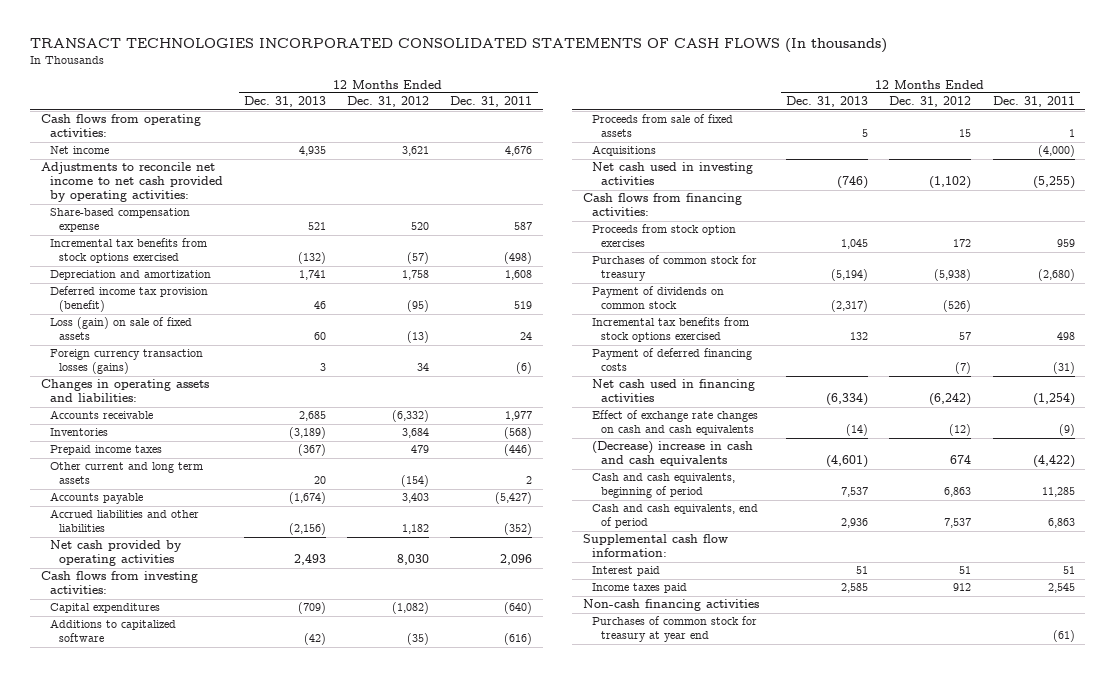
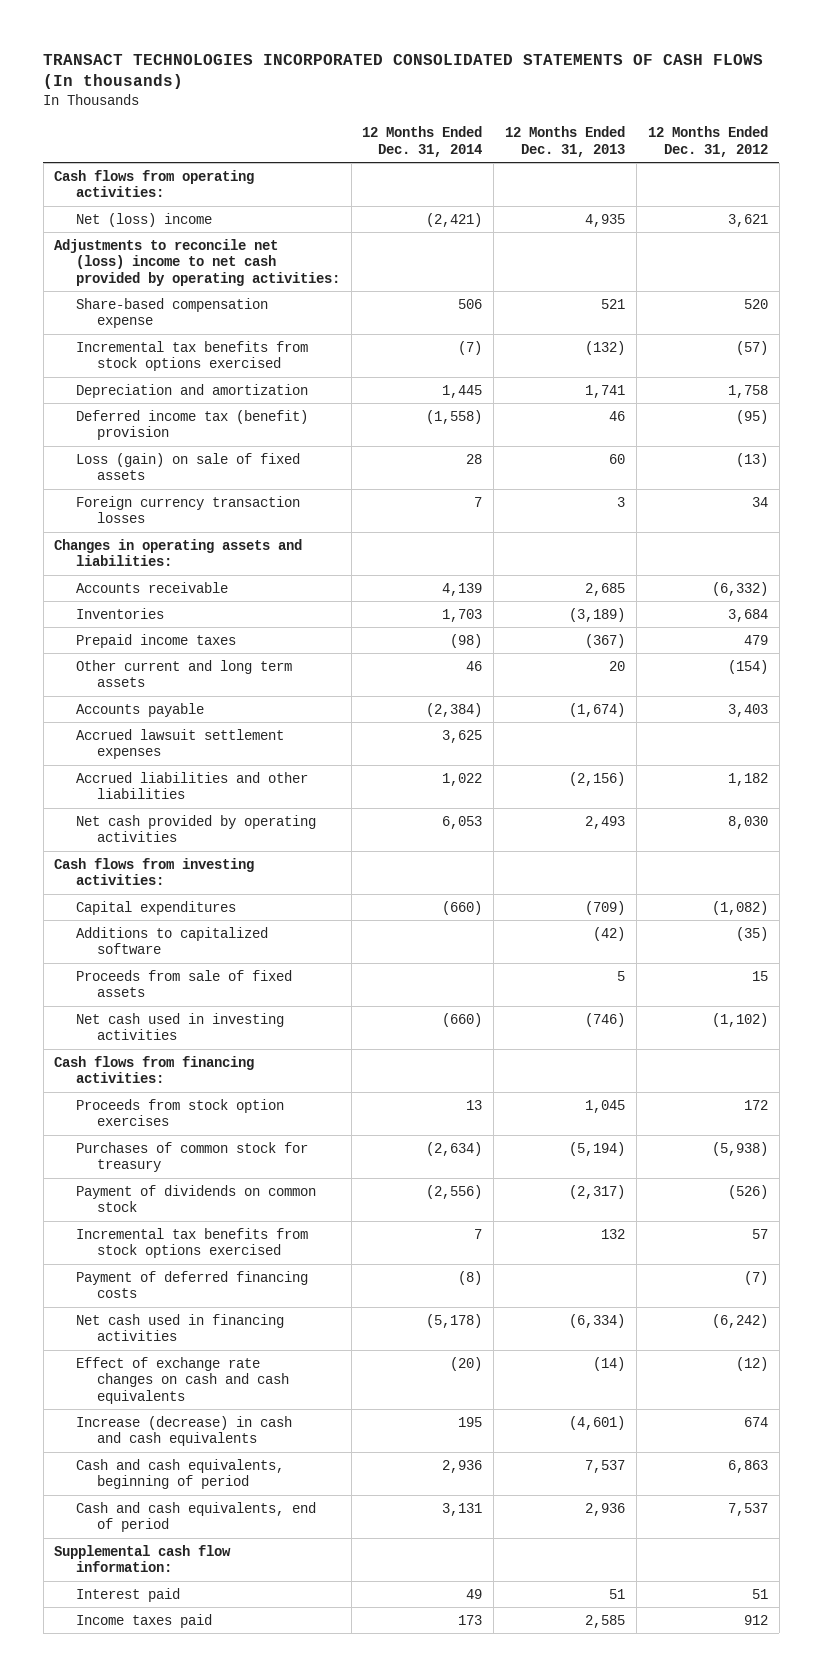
- | 12 Months Ended Dec. 31, 2013 | 12 Months Ended Dec. 31, 2012 | 12 Months Ended Dec. 31, 2011
+ | 12 Months Ended Dec. 31, 2014 | 12 Months Ended Dec. 31, 2013 | 12 Months Ended Dec. 31, 2012
- Net income | 4,935 | 3,621 | 4,676
- Adjustments to reconcile net income to net cash provided by operating activities:
+ Net (loss) income | (2,421) | 4,935 | 3,621
+ Adjustments to reconcile net (loss) income to net cash provided by operating activities:
- Deferred income tax provision (benefit) | 46 | (95) | 519
+ Deferred income tax (benefit) provision | (1,558) | 46 | (95)
- Foreign currency transaction losses (gains) | 3 | 34 | (6)
+ Foreign currency transaction losses | 7 | 3 | 34
+ Accrued lawsuit settlement expenses | 3,625 | |
- Acquisitions | | | (4,000)
- (Decrease) increase in cash and cash equivalents | (4,601) | 674 | (4,422)
+ Increase (decrease) in cash and cash equivalents | 195 | (4,601) | 674
- Non-cash financing activities
- Purchases of common stock for treasury at year end | | | (61)

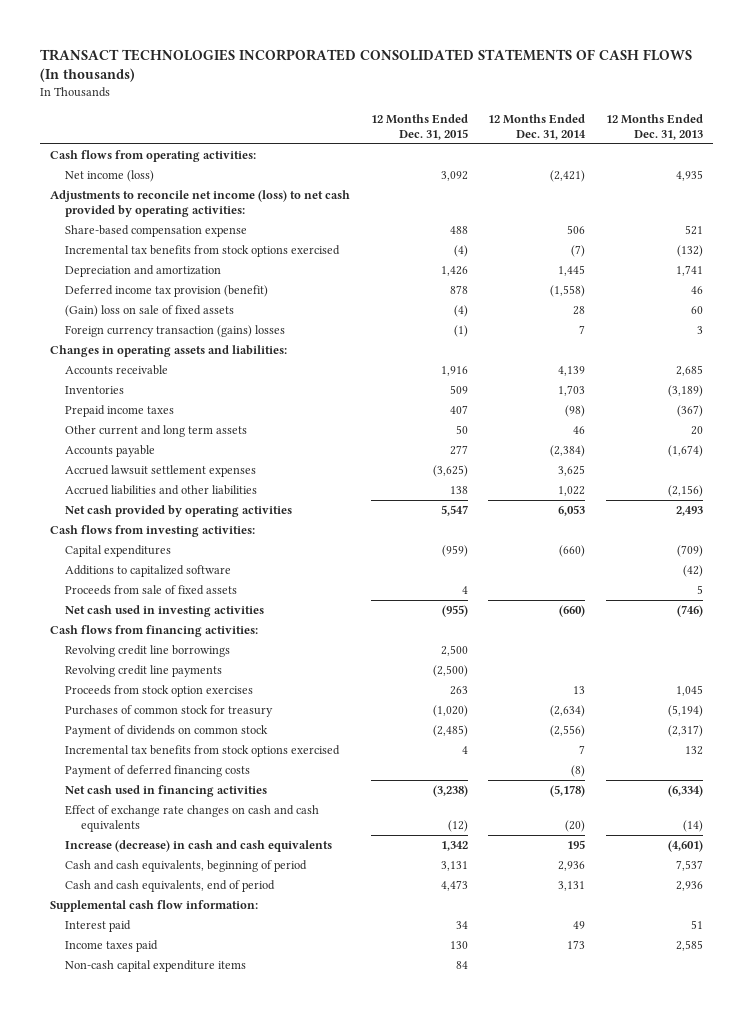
- | 12 Months Ended Dec. 31, 2014 | 12 Months Ended Dec. 31, 2013 | 12 Months Ended Dec. 31, 2012
+ | 12 Months Ended Dec. 31, 2015 | 12 Months Ended Dec. 31, 2014 | 12 Months Ended Dec. 31, 2013
- Net (loss) income | (2,421) | 4,935 | 3,621
- Adjustments to reconcile net (loss) income to net cash provided by operating activities:
+ Net income (loss) | 3,092 | (2,421) | 4,935
+ Adjustments to reconcile net income (loss) to net cash provided by operating activities:
- Deferred income tax (benefit) provision | (1,558) | 46 | (95)
- Loss (gain) on sale of fixed assets | 28 | 60 | (13)
- Foreign currency transaction losses | 7 | 3 | 34
+ Deferred income tax provision (benefit) | 878 | (1,558) | 46
+ (Gain) loss on sale of fixed assets | (4) | 28 | 60
+ Foreign currency transaction (gains) losses | (1) | 7 | 3
+ Revolving credit line borrowings | 2,500 | |
+ Revolving credit line payments | (2,500) | |
+ Non-cash capital expenditure items | 84 | |

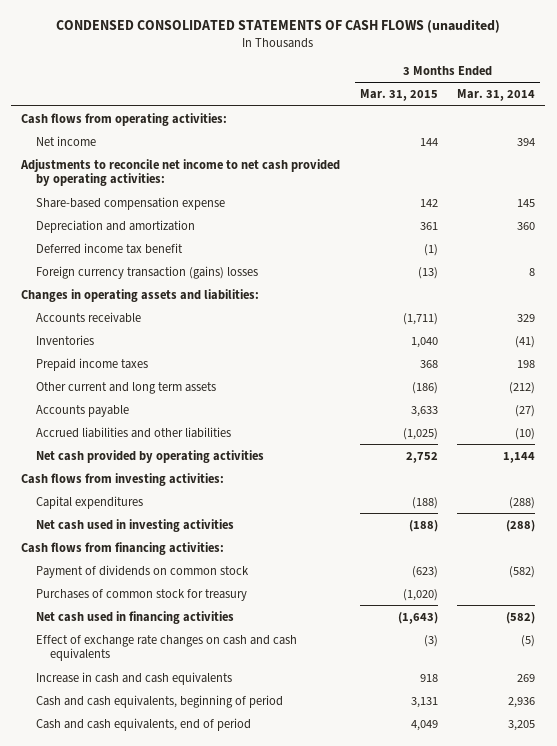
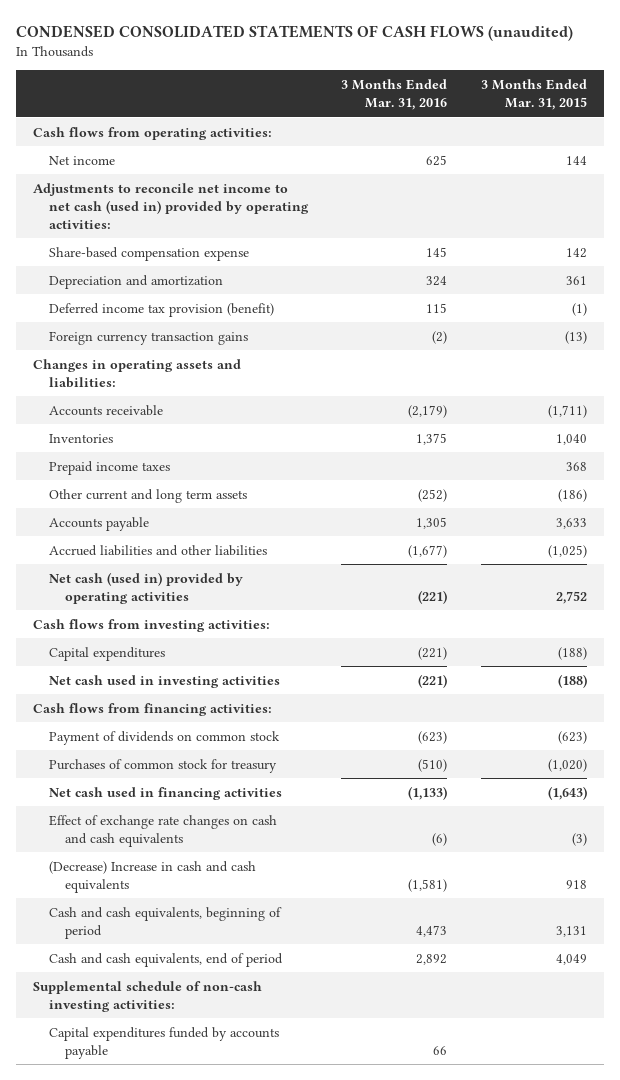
- | 3 Months Ended Mar. 31, 2015 | 3 Months Ended Mar. 31, 2014
+ | 3 Months Ended Mar. 31, 2016 | 3 Months Ended Mar. 31, 2015
- Adjustments to reconcile net income to net cash provided by operating activities:
+ Adjustments to reconcile net income to net cash (used in) provided by operating activities:
- Deferred income tax benefit | (1) |
- Foreign currency transaction (gains) losses | (13) | 8
+ Deferred income tax provision (benefit) | 115 | (1)
+ Foreign currency transaction gains | (2) | (13)
- Net cash provided by operating activities | 2,752 | 1,144
+ Net cash (used in) provided by operating activities | (221) | 2,752
- Increase in cash and cash equivalents | 918 | 269
+ (Decrease) Increase in cash and cash equivalents | (1,581) | 918
+ Supplemental schedule of non-cash investing activities:
+ Capital expenditures funded by accounts payable | 66 |

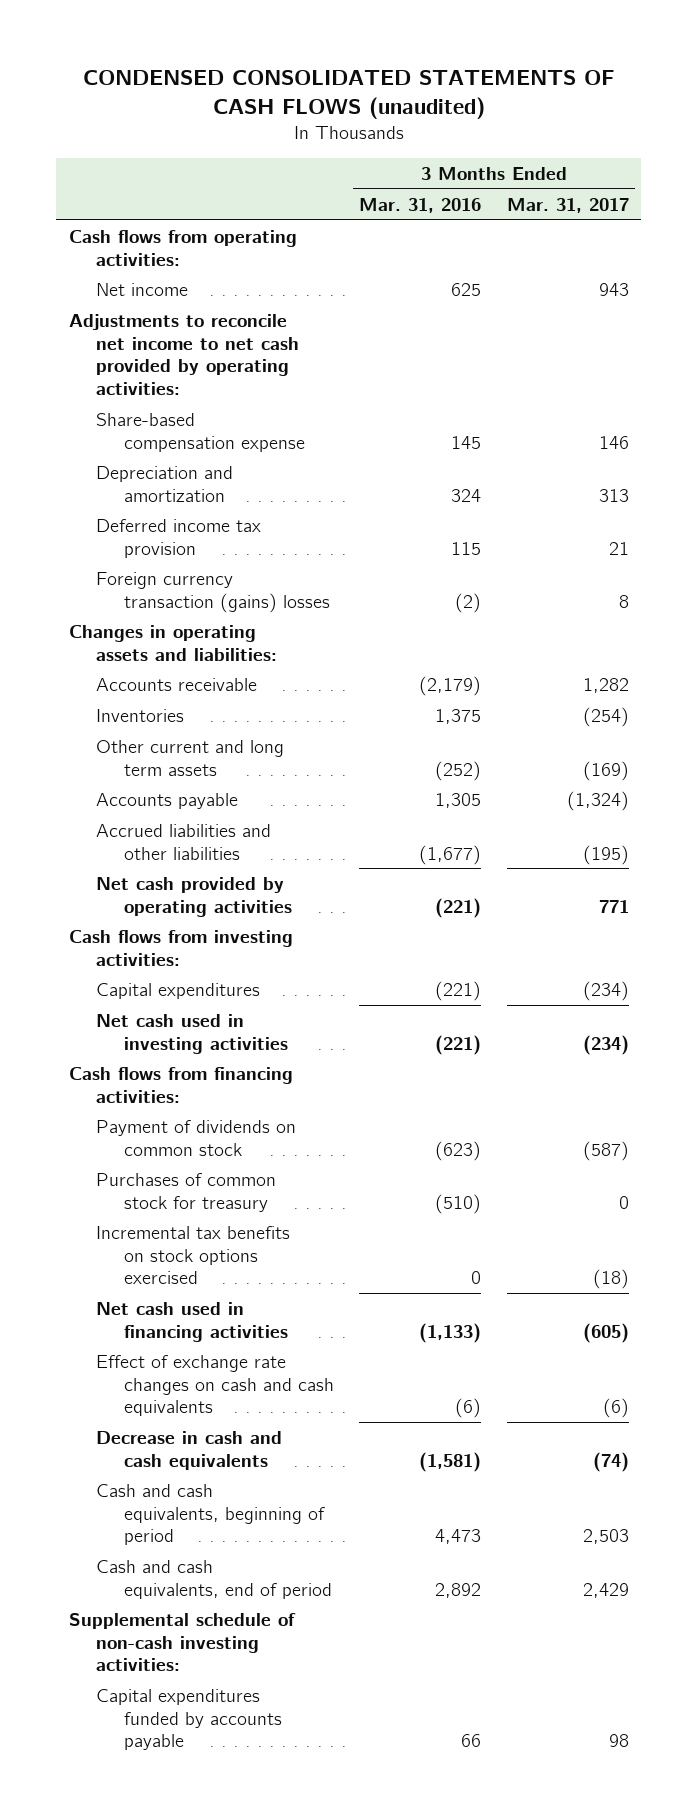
- | 3 Months Ended Mar. 31, 2016 | 3 Months Ended Mar. 31, 2015
+ | 3 Months Ended Mar. 31, 2016 | 3 Months Ended Mar. 31, 2017
- Adjustments to reconcile net income to net cash (used in) provided by operating activities:
+ Adjustments to reconcile net income to net cash provided by operating activities:
- Deferred income tax provision (benefit) | 115 | (1)
- Foreign currency transaction gains | (2) | (13)
+ Deferred income tax provision | 115 | 21
+ Foreign currency transaction (gains) losses | (2) | 8
- Prepaid income taxes | | 368
- Net cash (used in) provided by operating activities | (221) | 2,752
+ Net cash provided by operating activities | (221) | 771
+ Incremental tax benefits on stock options exercised | 0 | (18)
- (Decrease) Increase in cash and cash equivalents | (1,581) | 918
+ Decrease in cash and cash equivalents | (1,581) | (74)

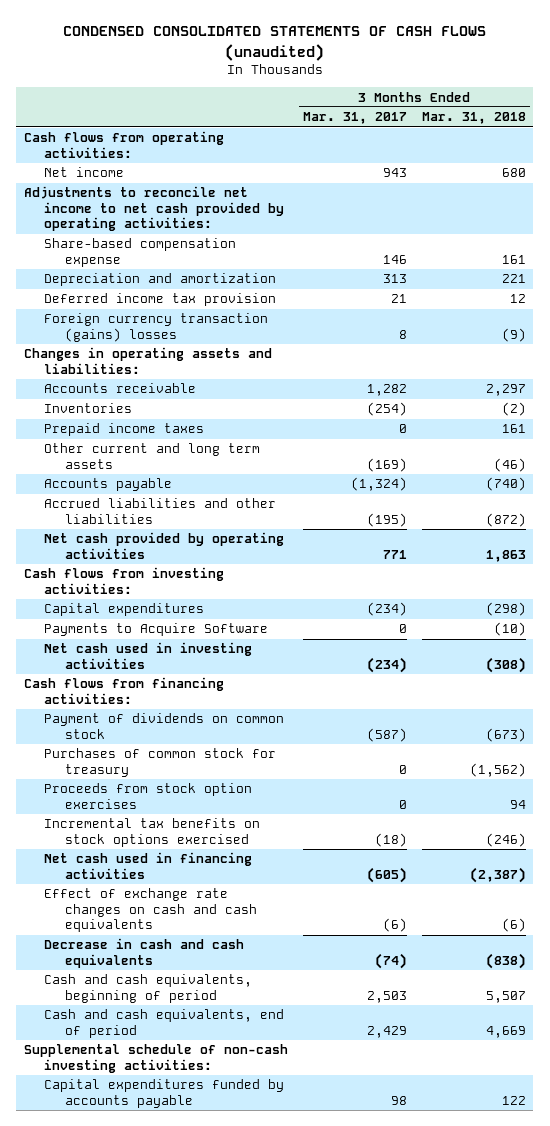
- | 3 Months Ended Mar. 31, 2016 | 3 Months Ended Mar. 31, 2017
+ | 3 Months Ended Mar. 31, 2017 | 3 Months Ended Mar. 31, 2018
+ Prepaid income taxes | 0 | 161
+ Payments to Acquire Software | 0 | (10)
+ Proceeds from stock option exercises | 0 | 94

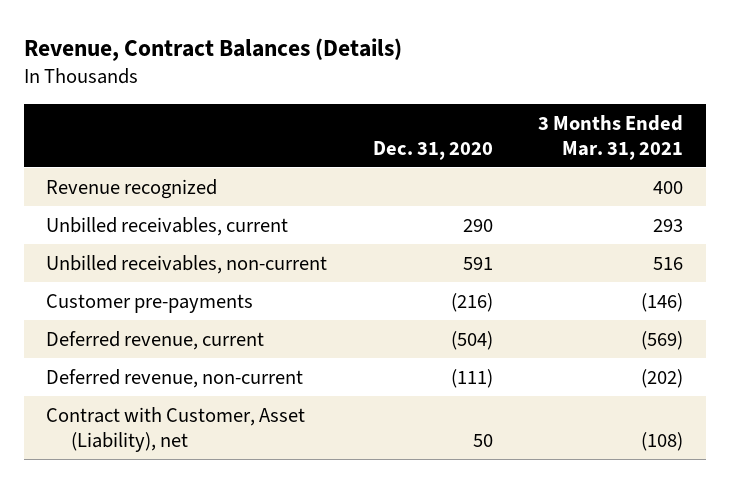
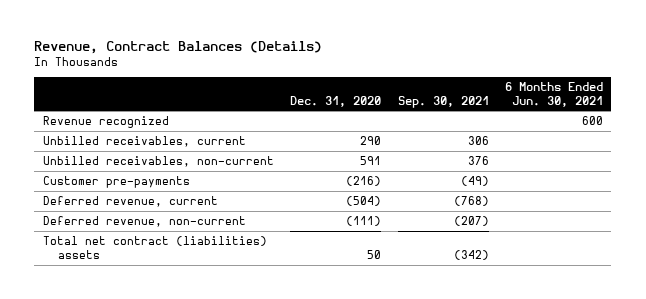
- | Dec. 31, 2020 | 3 Months Ended Mar. 31, 2021
+ | Dec. 31, 2020 | Sep. 30, 2021 | 6 Months Ended Jun. 30, 2021
- Contract with Customer, Asset (Liability), net | 50 | (108)
+ Total net contract (liabilities) assets | 50 | (342) |

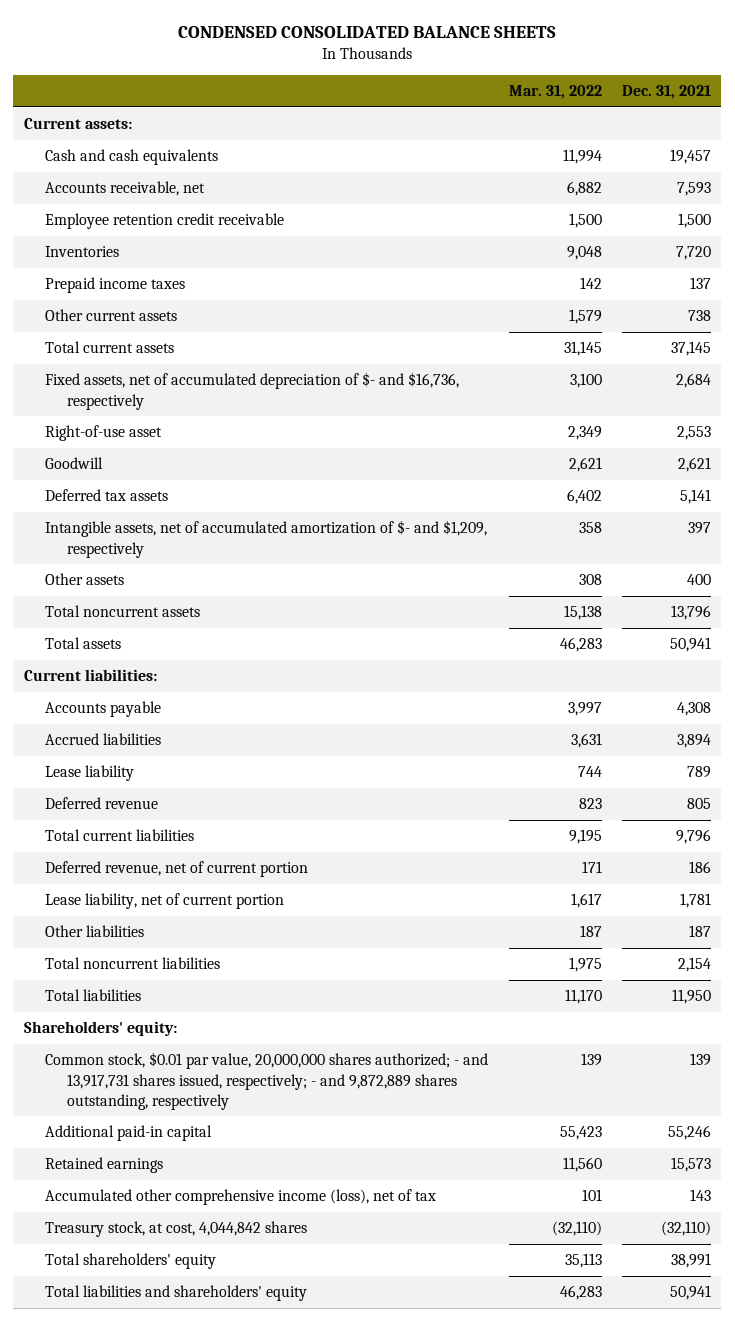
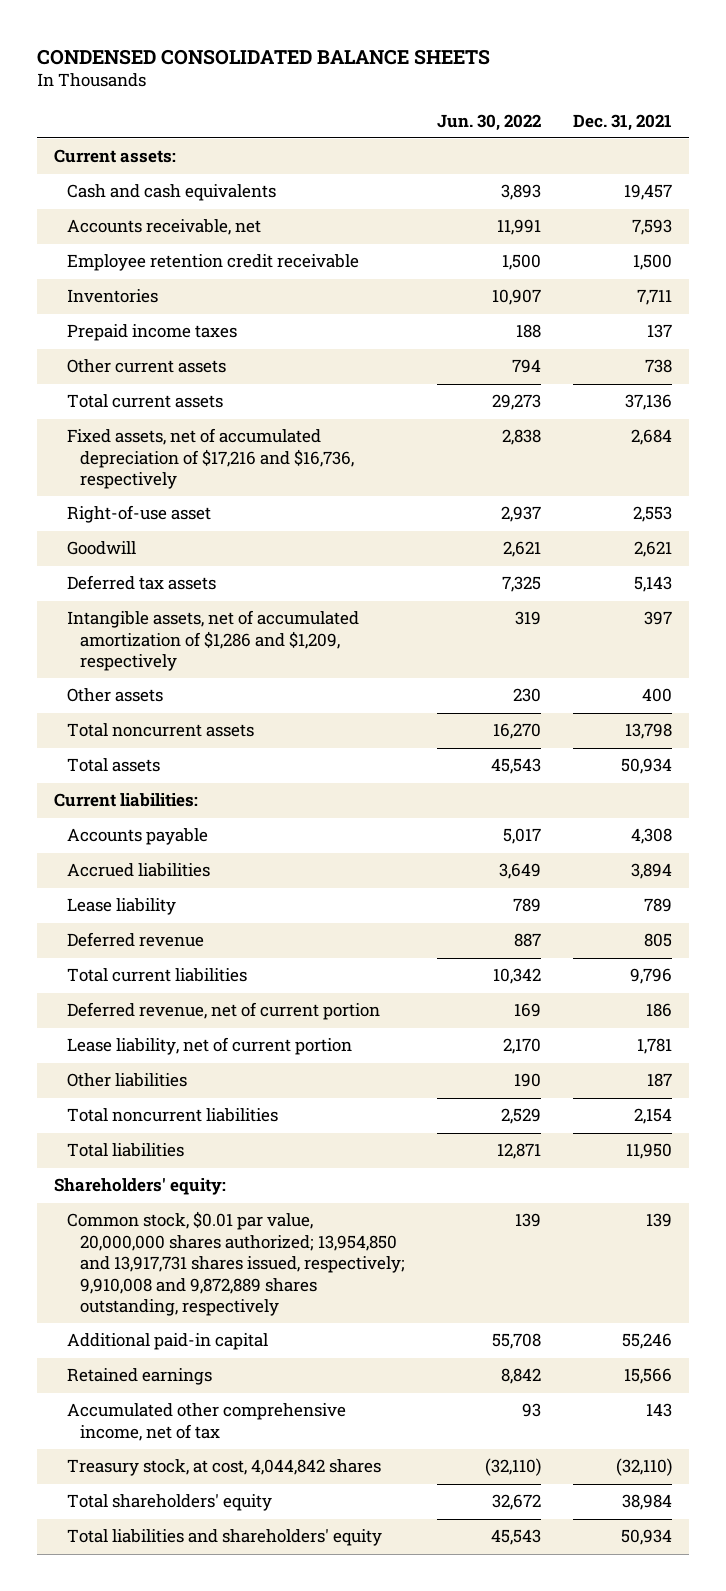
- | Mar. 31, 2022 | Dec. 31, 2021
+ | Jun. 30, 2022 | Dec. 31, 2021
- Inventories | 9,048 | 7,720
+ Inventories | 10,907 | 7,711
- Total current assets | 31,145 | 37,145
- Fixed assets, net of accumulated depreciation of $- and $16,736, respectively | 3,100 | 2,684
+ Total current assets | 29,273 | 37,136
+ Fixed assets, net of accumulated depreciation of $17,216 and $16,736, respectively | 2,838 | 2,684
- Deferred tax assets | 6,402 | 5,141
- Intangible assets, net of accumulated amortization of $- and $1,209, respectively | 358 | 397
+ Deferred tax assets | 7,325 | 5,143
+ Intangible assets, net of accumulated amortization of $1,286 and $1,209, respectively | 319 | 397
- Total noncurrent assets | 15,138 | 13,796
- Total assets | 46,283 | 50,941
+ Total noncurrent assets | 16,270 | 13,798
+ Total assets | 45,543 | 50,934
- Common stock, $0.01 par value, 20,000,000 shares authorized; - and 13,917,731 shares issued, respectively; - and 9,872,889 shares outstanding, respectively | 139 | 139
+ Common stock, $0.01 par value, 20,000,000 shares authorized; 13,954,850 and 13,917,731 shares issued, respectively; 9,910,008 and 9,872,889 shares outstanding, respectively | 139 | 139
- Retained earnings | 11,560 | 15,573
- Accumulated other comprehensive income (loss), net of tax | 101 | 143
+ Retained earnings | 8,842 | 15,566
+ Accumulated other comprehensive income, net of tax | 93 | 143
- Total shareholders' equity | 35,113 | 38,991
- Total liabilities and shareholders' equity | 46,283 | 50,941
+ Total shareholders' equity | 32,672 | 38,984
+ Total liabilities and shareholders' equity | 45,543 | 50,934

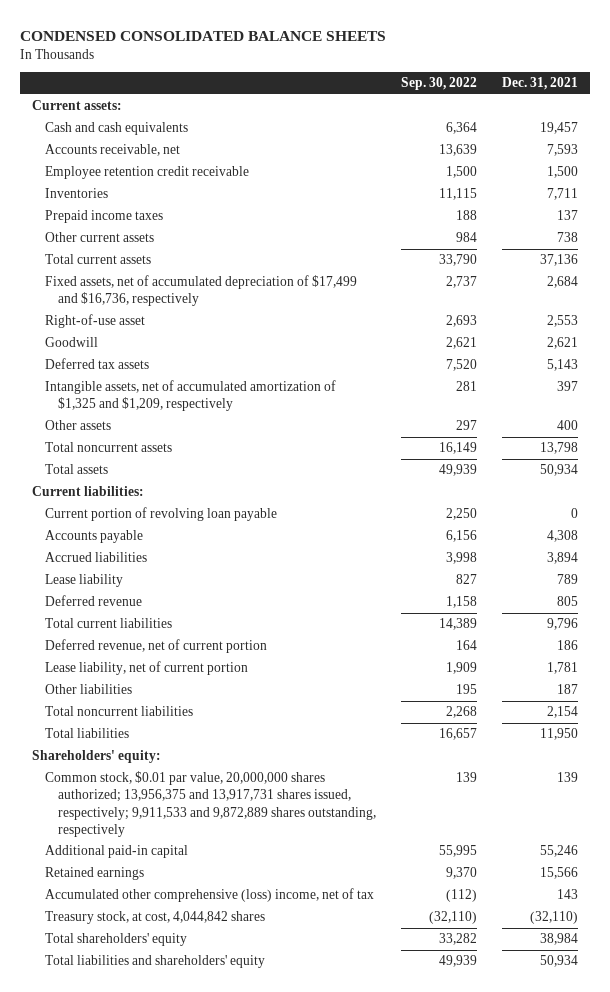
- | Jun. 30, 2022 | Dec. 31, 2021
+ | Sep. 30, 2022 | Dec. 31, 2021
- Fixed assets, net of accumulated depreciation of $17,216 and $16,736, respectively | 2,838 | 2,684
+ Fixed assets, net of accumulated depreciation of $17,499 and $16,736, respectively | 2,737 | 2,684
- Intangible assets, net of accumulated amortization of $1,286 and $1,209, respectively | 319 | 397
+ Intangible assets, net of accumulated amortization of $1,325 and $1,209, respectively | 281 | 397
+ Current portion of revolving loan payable | 2,250 | 0
- Common stock, $0.01 par value, 20,000,000 shares authorized; 13,954,850 and 13,917,731 shares issued, respectively; 9,910,008 and 9,872,889 shares outstanding, respectively | 139 | 139
+ Common stock, $0.01 par value, 20,000,000 shares authorized; 13,956,375 and 13,917,731 shares issued, respectively; 9,911,533 and 9,872,889 shares outstanding, respectively | 139 | 139
- Accumulated other comprehensive income, net of tax | 93 | 143
+ Accumulated other comprehensive (loss) income, net of tax | (112) | 143

